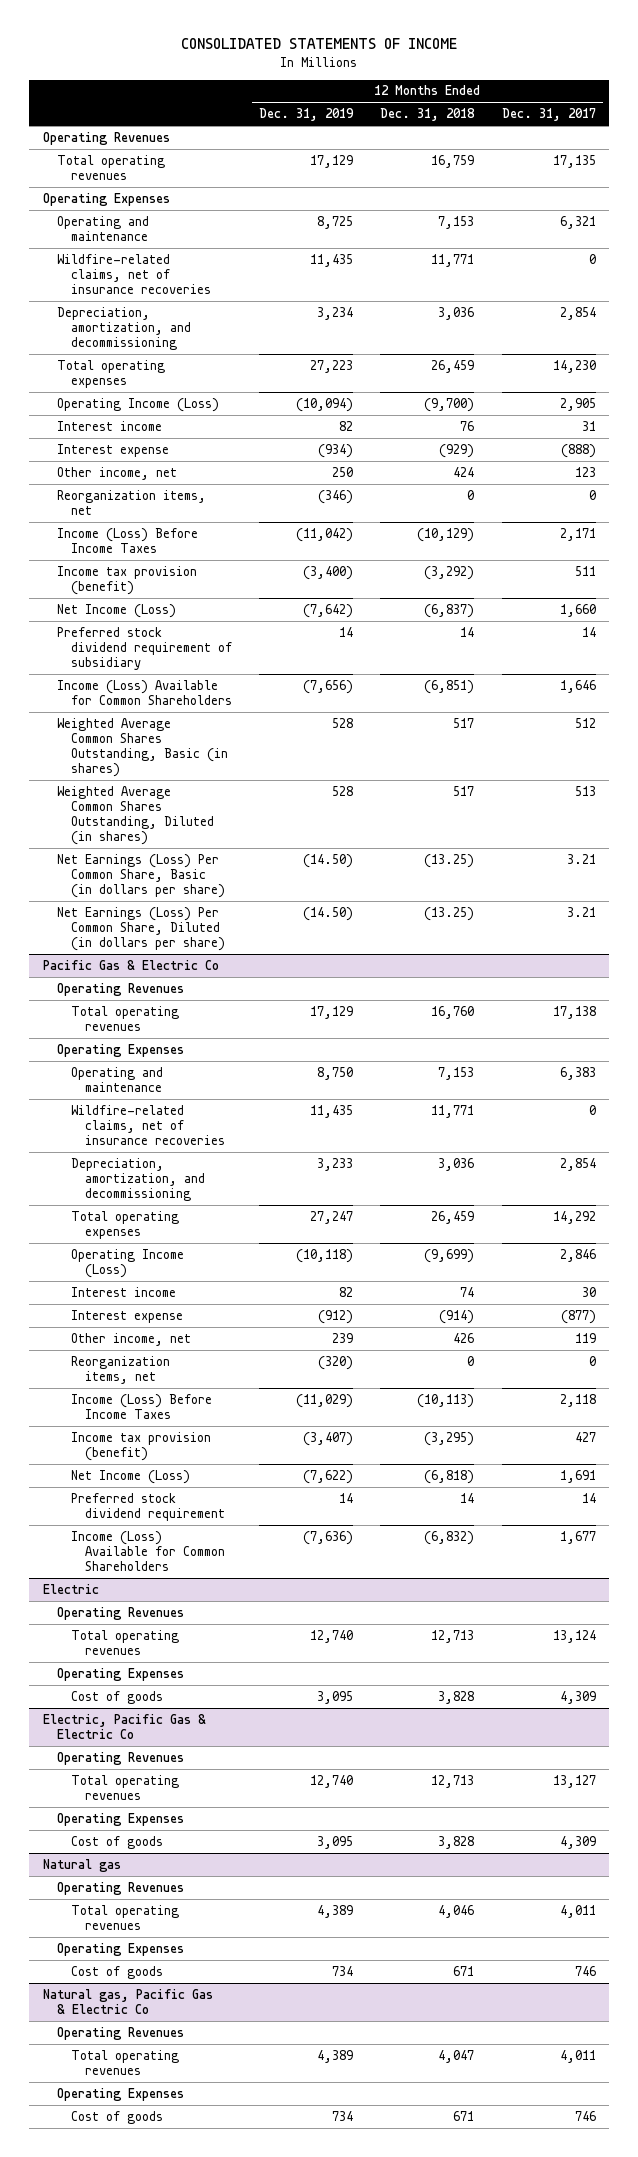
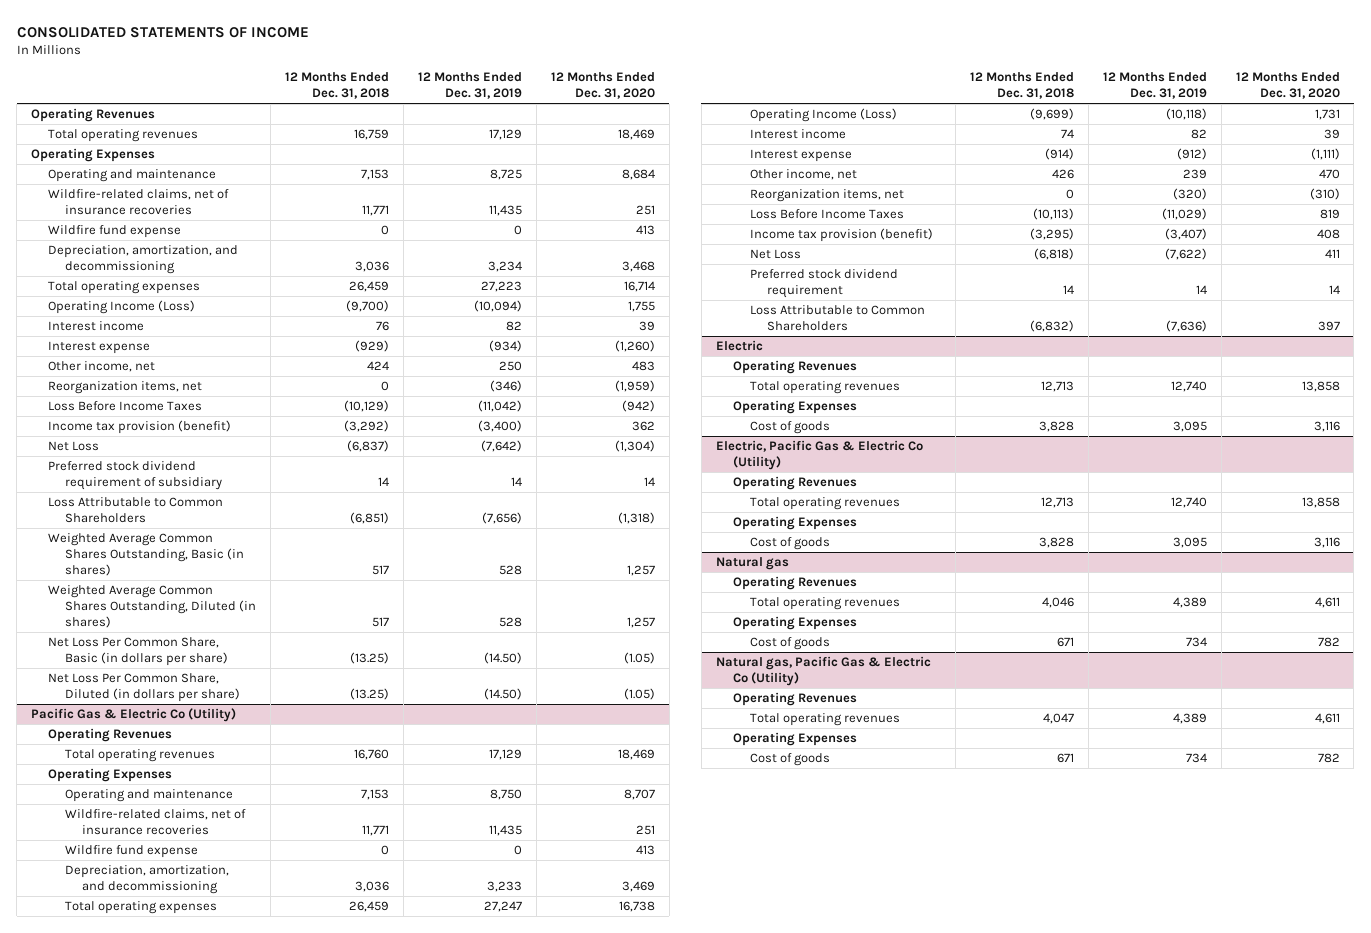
- | 12 Months Ended Dec. 31, 2019 | 12 Months Ended Dec. 31, 2018 | 12 Months Ended Dec. 31, 2017
+ | 12 Months Ended Dec. 31, 2018 | 12 Months Ended Dec. 31, 2019 | 12 Months Ended Dec. 31, 2020
+ Wildfire fund expense | 0 | 0 | 413
- Income (Loss) Before Income Taxes | (11,042) | (10,129) | 2,171
+ Loss Before Income Taxes | (10,129) | (11,042) | (942)
- Net Income (Loss) | (7,642) | (6,837) | 1,660
+ Net Loss | (6,837) | (7,642) | (1,304)
- Income (Loss) Available for Common Shareholders | (7,656) | (6,851) | 1,646
+ Loss Attributable to Common Shareholders | (6,851) | (7,656) | (1,318)
- Net Earnings (Loss) Per Common Share, Basic (in dollars per share) | (14.50) | (13.25) | 3.21
- Net Earnings (Loss) Per Common Share, Diluted (in dollars per share) | (14.50) | (13.25) | 3.21
- Pacific Gas & Electric Co
+ Net Loss Per Common Share, Basic (in dollars per share) | (13.25) | (14.50) | (1.05)
+ Net Loss Per Common Share, Diluted (in dollars per share) | (13.25) | (14.50) | (1.05)
+ Pacific Gas & Electric Co (Utility)
+ Wildfire fund expense | 0 | 0 | 413
- Income (Loss) Before Income Taxes | (11,029) | (10,113) | 2,118
+ Loss Before Income Taxes | (10,113) | (11,029) | 819
- Net Income (Loss) | (7,622) | (6,818) | 1,691
+ Net Loss | (6,818) | (7,622) | 411
- Income (Loss) Available for Common Shareholders | (7,636) | (6,832) | 1,677
+ Loss Attributable to Common Shareholders | (6,832) | (7,636) | 397
- Electric, Pacific Gas & Electric Co
+ Electric, Pacific Gas & Electric Co (Utility)
- Natural gas, Pacific Gas & Electric Co
+ Natural gas, Pacific Gas & Electric Co (Utility)

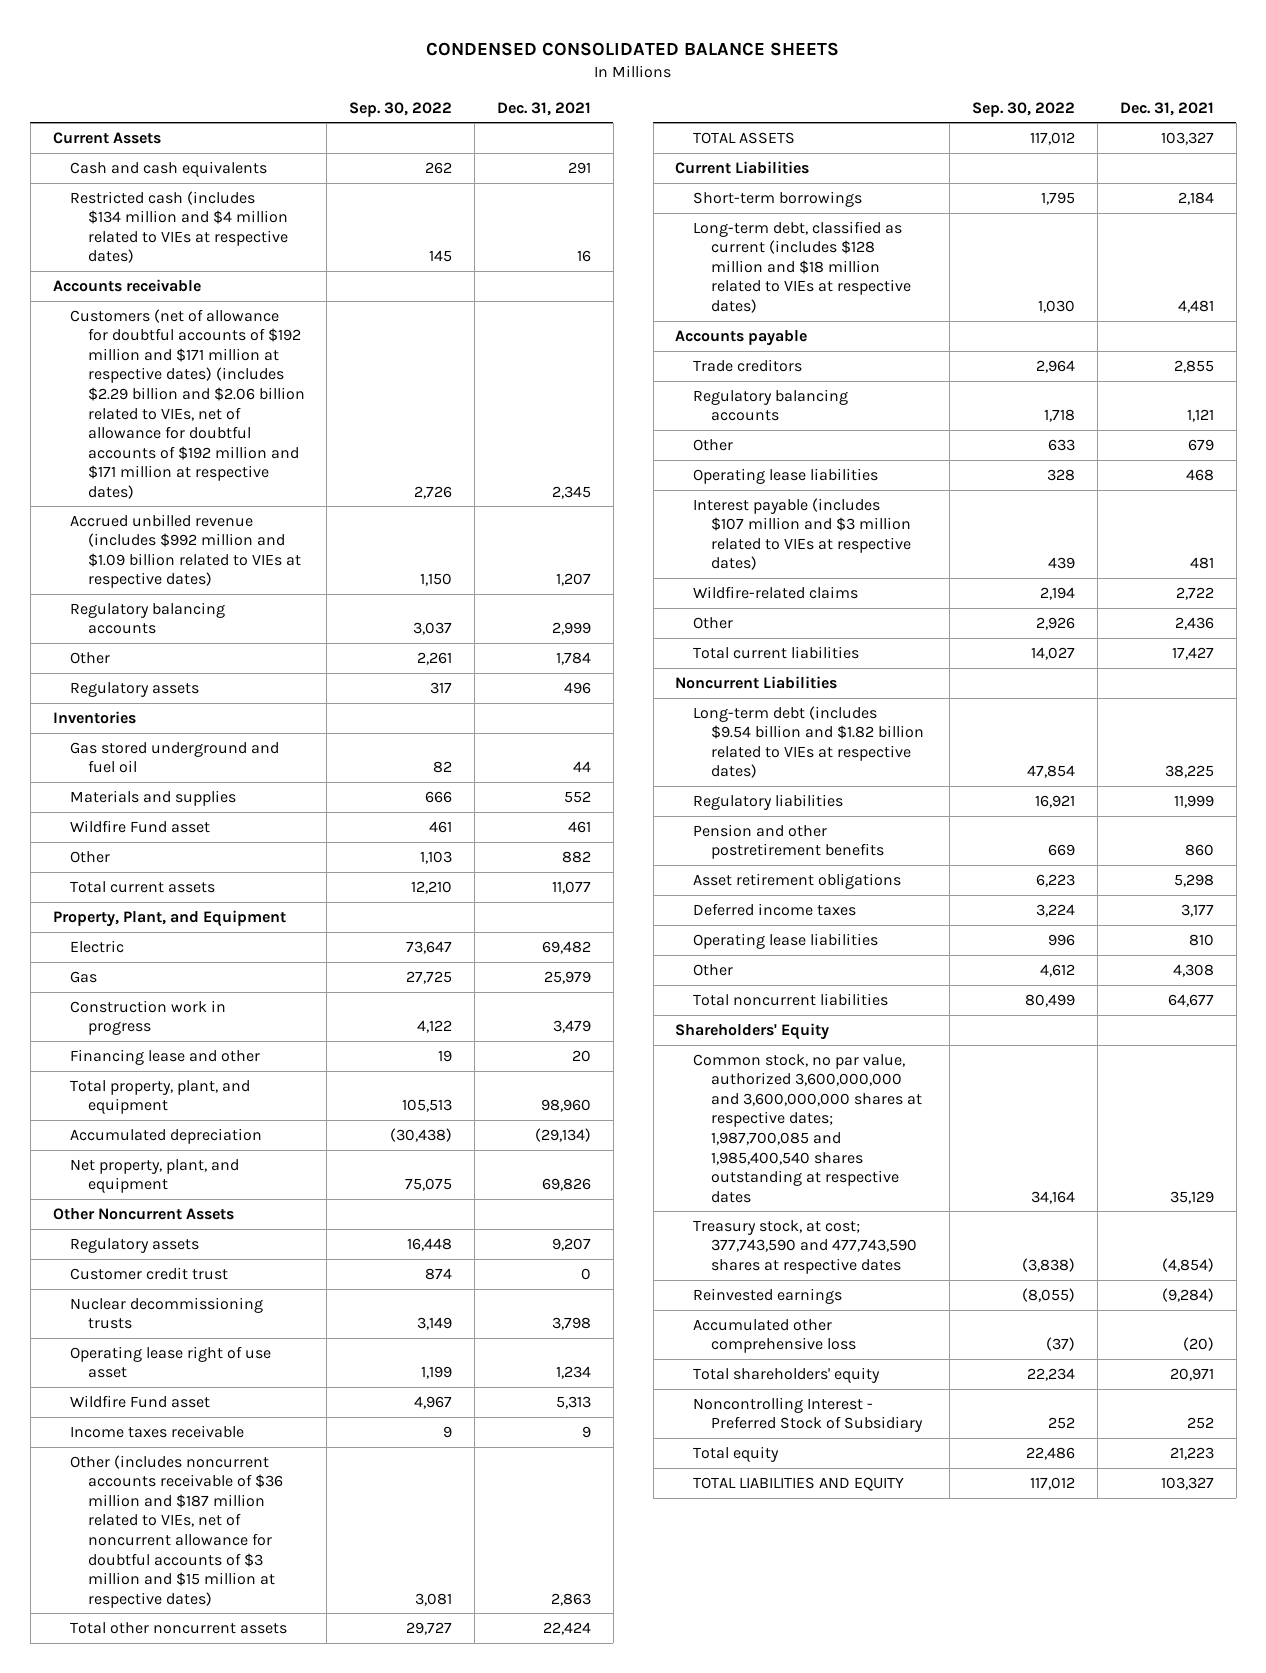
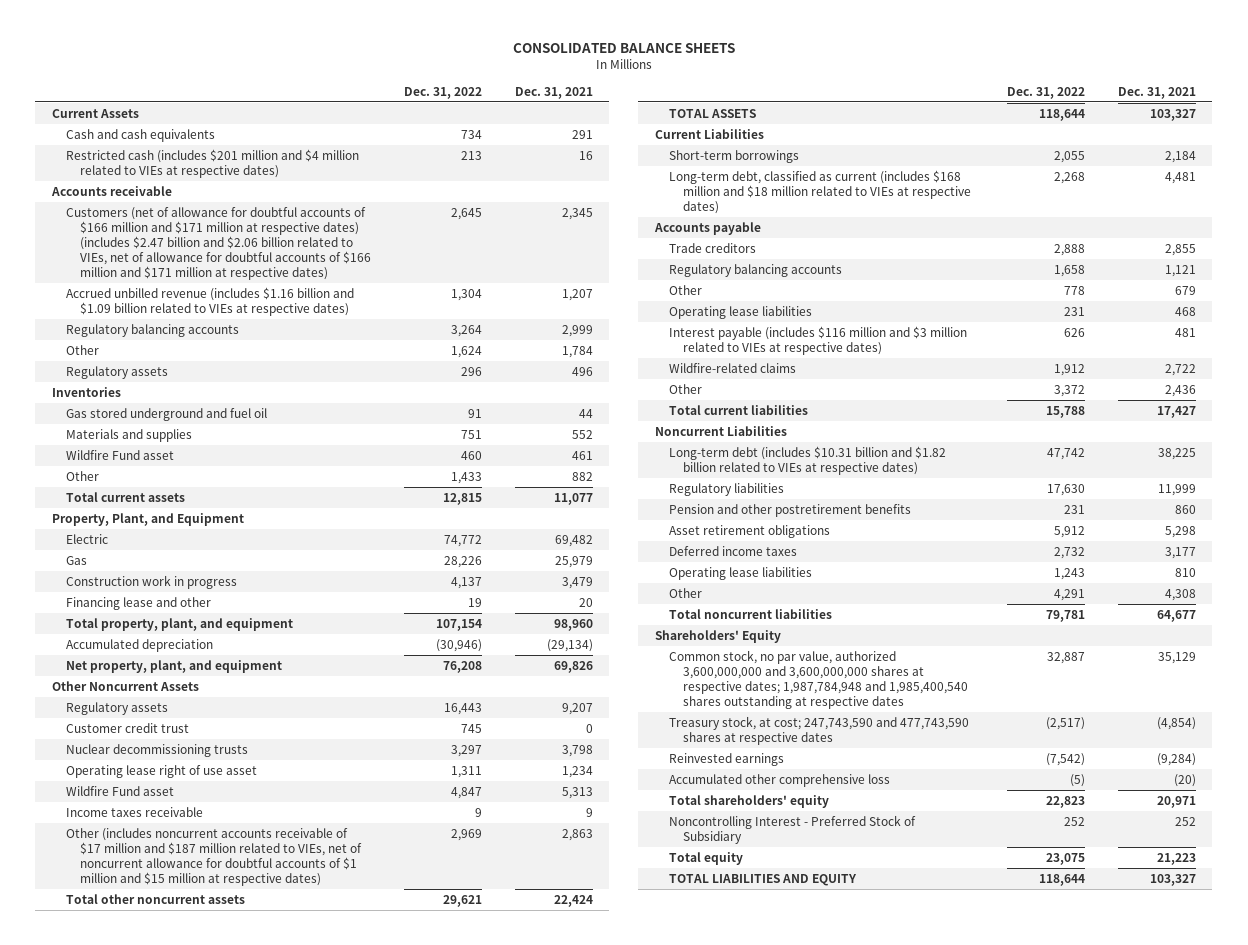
- CONDENSED CONSOLIDATED BALANCE SHEETS
+ CONSOLIDATED BALANCE SHEETS
- | Sep. 30, 2022 | Dec. 31, 2021
+ | Dec. 31, 2022 | Dec. 31, 2021
- Restricted cash (includes $134 million and $4 million related to VIEs at respective dates) | 145 | 16
+ Restricted cash (includes $201 million and $4 million related to VIEs at respective dates) | 213 | 16
- Customers (net of allowance for doubtful accounts of $192 million and $171 million at respective dates) (includes $2.29 billion and $2.06 billion related to VIEs, net of allowance for doubtful accounts of $192 million and $171 million at respective dates) | 2,726 | 2,345
- Accrued unbilled revenue (includes $992 million and $1.09 billion related to VIEs at respective dates) | 1,150 | 1,207
+ Customers (net of allowance for doubtful accounts of $166 million and $171 million at respective dates) (includes $2.47 billion and $2.06 billion related to VIEs, net of allowance for doubtful accounts of $166 million and $171 million at respective dates) | 2,645 | 2,345
+ Accrued unbilled revenue (includes $1.16 billion and $1.09 billion related to VIEs at respective dates) | 1,304 | 1,207
- Other (includes noncurrent accounts receivable of $36 million and $187 million related to VIEs, net of noncurrent allowance for doubtful accounts of $3 million and $15 million at respective dates) | 3,081 | 2,863
+ Other (includes noncurrent accounts receivable of $17 million and $187 million related to VIEs, net of noncurrent allowance for doubtful accounts of $1 million and $15 million at respective dates) | 2,969 | 2,863
- Long-term debt, classified as current (includes $128 million and $18 million related to VIEs at respective dates) | 1,030 | 4,481
+ Long-term debt, classified as current (includes $168 million and $18 million related to VIEs at respective dates) | 2,268 | 4,481
- Interest payable (includes $107 million and $3 million related to VIEs at respective dates) | 439 | 481
+ Interest payable (includes $116 million and $3 million related to VIEs at respective dates) | 626 | 481
- Long-term debt (includes $9.54 billion and $1.82 billion related to VIEs at respective dates) | 47,854 | 38,225
+ Long-term debt (includes $10.31 billion and $1.82 billion related to VIEs at respective dates) | 47,742 | 38,225
- Common stock, no par value, authorized 3,600,000,000 and 3,600,000,000 shares at respective dates; 1,987,700,085 and 1,985,400,540 shares outstanding at respective dates | 34,164 | 35,129
- Treasury stock, at cost; 377,743,590 and 477,743,590 shares at respective dates | (3,838) | (4,854)
+ Common stock, no par value, authorized 3,600,000,000 and 3,600,000,000 shares at respective dates; 1,987,784,948 and 1,985,400,540 shares outstanding at respective dates | 32,887 | 35,129
+ Treasury stock, at cost; 247,743,590 and 477,743,590 shares at respective dates | (2,517) | (4,854)

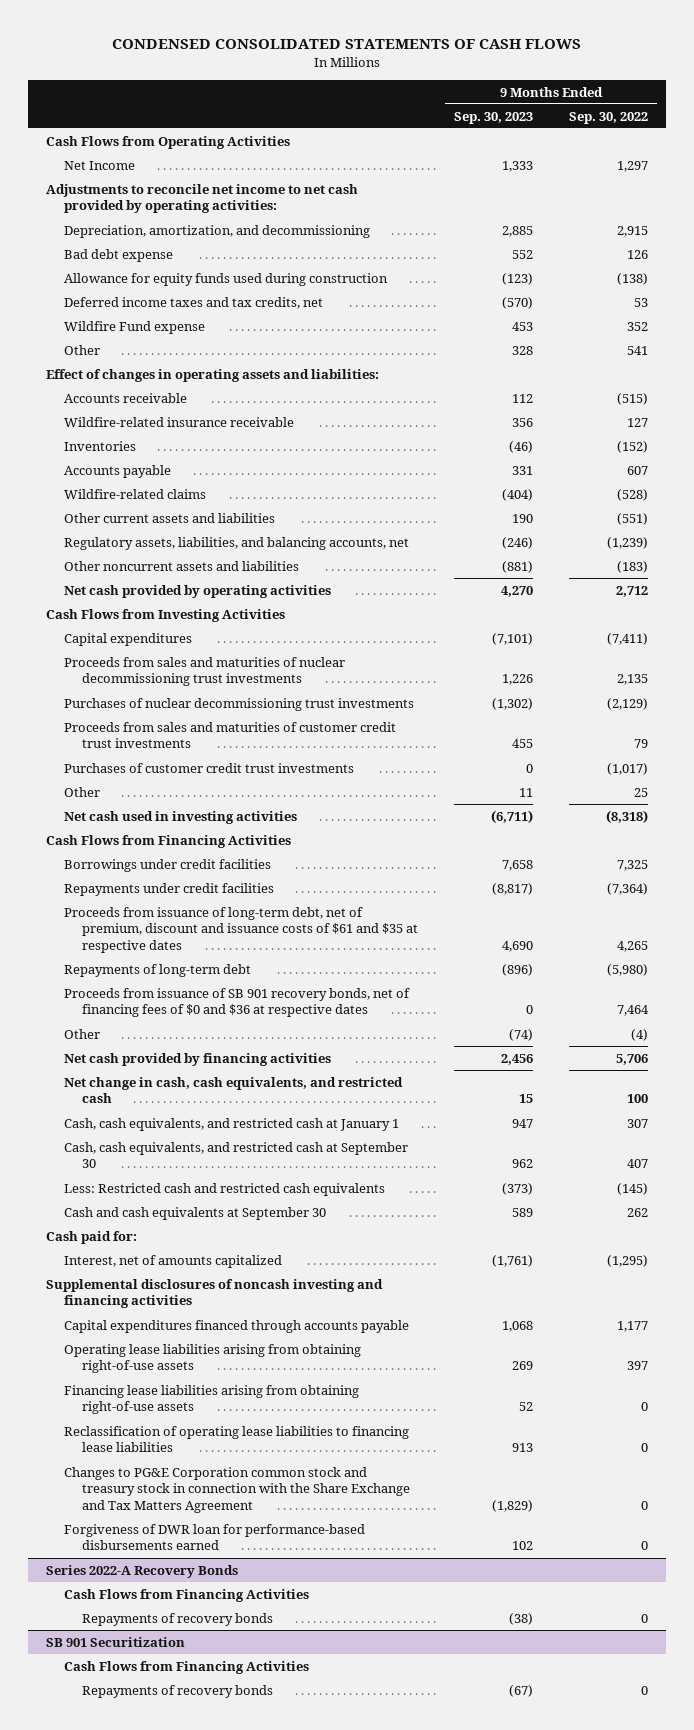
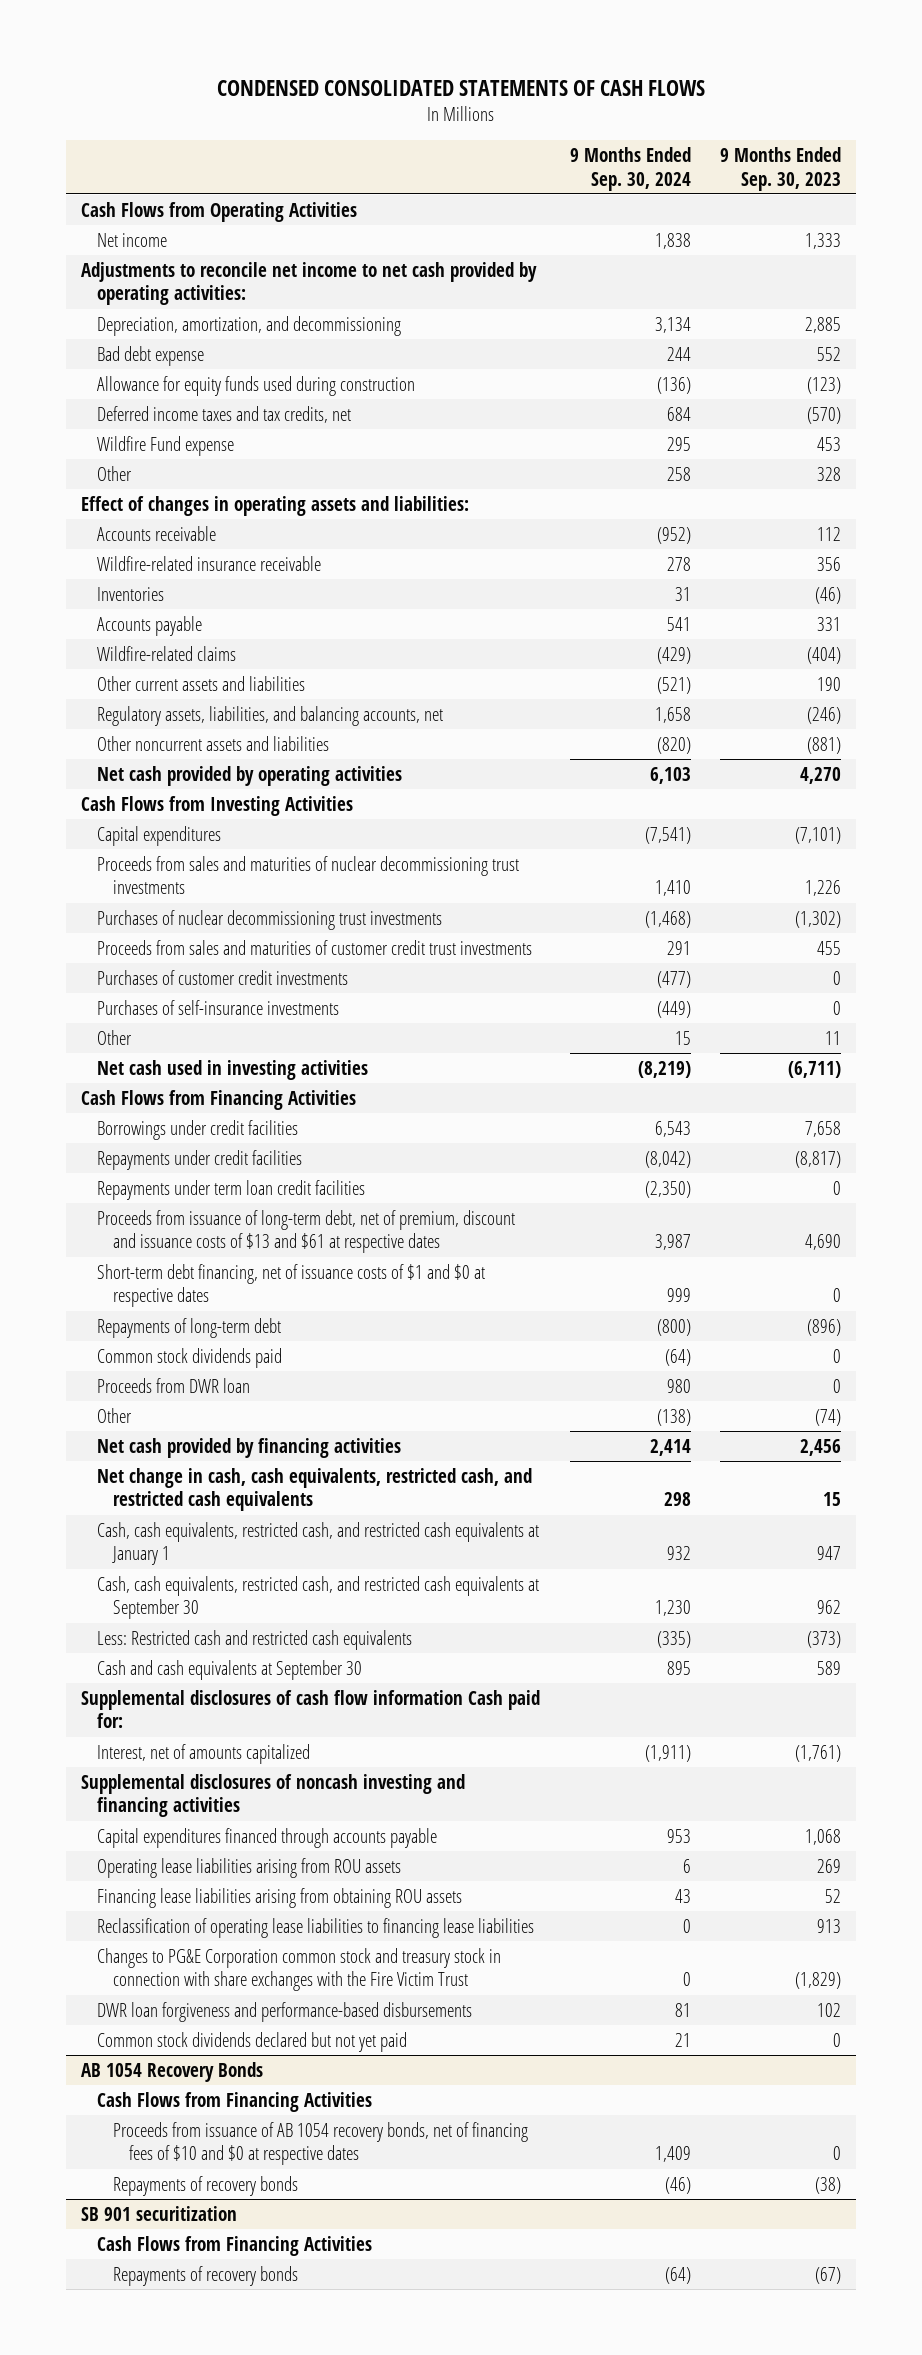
- | 9 Months Ended Sep. 30, 2023 | 9 Months Ended Sep. 30, 2022
+ | 9 Months Ended Sep. 30, 2024 | 9 Months Ended Sep. 30, 2023
- Net Income | 1,333 | 1,297
+ Net income | 1,838 | 1,333
- Purchases of customer credit trust investments | 0 | (1,017)
+ Purchases of customer credit investments | (477) | 0
+ Purchases of self-insurance investments | (449) | 0
- Proceeds from issuance of long-term debt, net of premium, discount and issuance costs of $61 and $35 at respective dates | 4,690 | 4,265
+ Repayments under term loan credit facilities | (2,350) | 0
+ Proceeds from issuance of long-term debt, net of premium, discount and issuance costs of $13 and $61 at respective dates | 3,987 | 4,690
+ Short-term debt financing, net of issuance costs of $1 and $0 at respective dates | 999 | 0
- Proceeds from issuance of SB 901 recovery bonds, net of financing fees of $0 and $36 at respective dates | 0 | 7,464
+ Common stock dividends paid | (64) | 0
+ Proceeds from DWR loan | 980 | 0
- Net change in cash, cash equivalents, and restricted cash | 15 | 100
- Cash, cash equivalents, and restricted cash at January 1 | 947 | 307
- Cash, cash equivalents, and restricted cash at September 30 | 962 | 407
+ Net change in cash, cash equivalents, restricted cash, and restricted cash equivalents | 298 | 15
+ Cash, cash equivalents, restricted cash, and restricted cash equivalents at January 1 | 932 | 947
+ Cash, cash equivalents, restricted cash, and restricted cash equivalents at September 30 | 1,230 | 962
- Cash paid for:
+ Supplemental disclosures of cash flow information Cash paid for:
- Operating lease liabilities arising from obtaining right-of-use assets | 269 | 397
- Financing lease liabilities arising from obtaining right-of-use assets | 52 | 0
+ Operating lease liabilities arising from ROU assets | 6 | 269
+ Financing lease liabilities arising from obtaining ROU assets | 43 | 52
- Changes to PG&E Corporation common stock and treasury stock in connection with the Share Exchange and Tax Matters Agreement | (1,829) | 0
- Forgiveness of DWR loan for performance-based disbursements earned | 102 | 0
- Series 2022-A Recovery Bonds
+ Changes to PG&E Corporation common stock and treasury stock in connection with share exchanges with the Fire Victim Trust | 0 | (1,829)
+ DWR loan forgiveness and performance-based disbursements | 81 | 102
+ Common stock dividends declared but not yet paid | 21 | 0
+ AB 1054 Recovery Bonds
+ Proceeds from issuance of AB 1054 recovery bonds, net of financing fees of $10 and $0 at respective dates | 1,409 | 0
- SB 901 Securitization
+ SB 901 securitization

